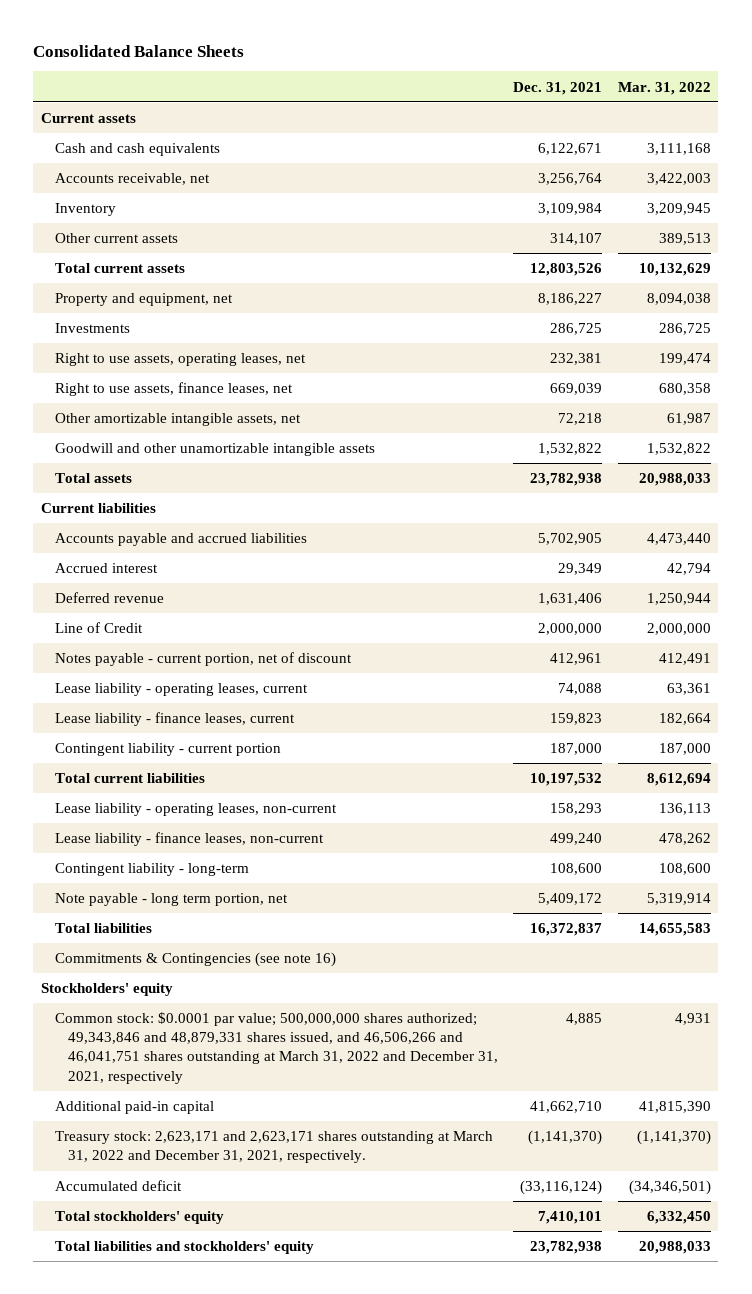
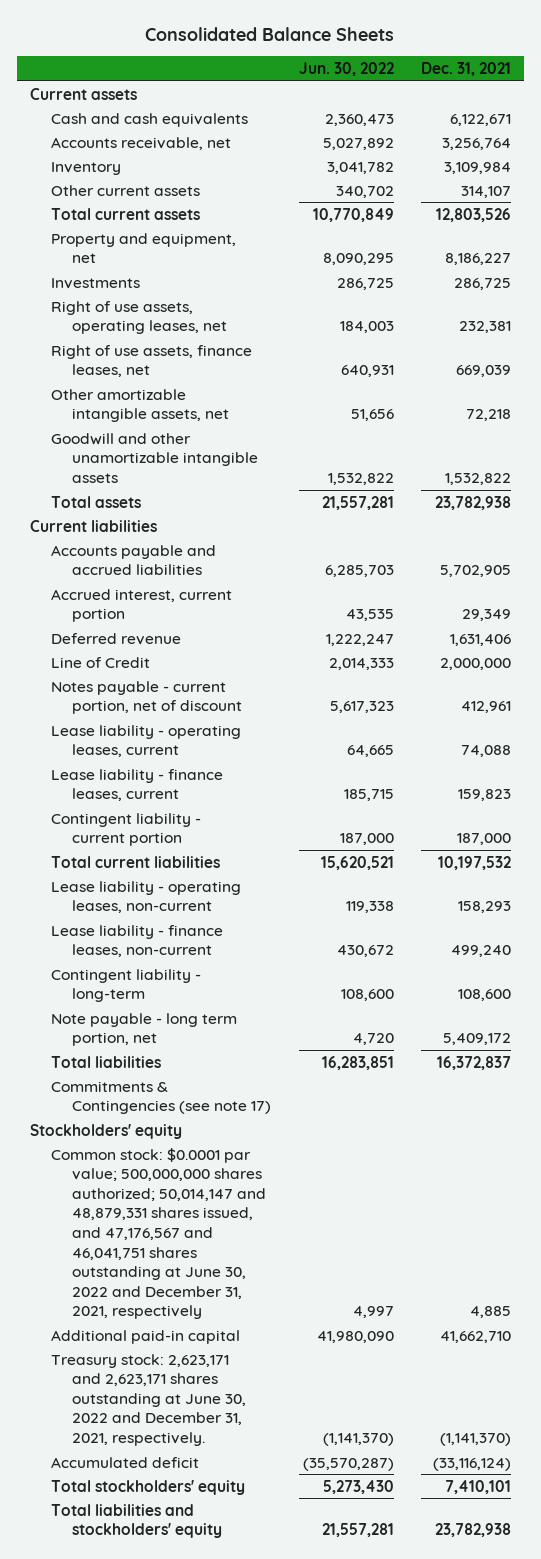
- | Dec. 31, 2021 | Mar. 31, 2022
+ | Jun. 30, 2022 | Dec. 31, 2021
- Right to use assets, operating leases, net | 232,381 | 199,474
- Right to use assets, finance leases, net | 669,039 | 680,358
+ Right of use assets, operating leases, net | 184,003 | 232,381
+ Right of use assets, finance leases, net | 640,931 | 669,039
- Accrued interest | 29,349 | 42,794
+ Accrued interest, current portion | 43,535 | 29,349
- Commitments & Contingencies (see note 16)
+ Commitments & Contingencies (see note 17)
- Common stock: $0.0001 par value; 500,000,000 shares authorized; 49,343,846 and 48,879,331 shares issued, and 46,506,266 and 46,041,751 shares outstanding at March 31, 2022 and December 31, 2021, respectively | 4,885 | 4,931
+ Common stock: $0.0001 par value; 500,000,000 shares authorized; 50,014,147 and 48,879,331 shares issued, and 47,176,567 and 46,041,751 shares outstanding at June 30, 2022 and December 31, 2021, respectively | 4,997 | 4,885
- Treasury stock: 2,623,171 and 2,623,171 shares outstanding at March 31, 2022 and December 31, 2021, respectively. | (1,141,370) | (1,141,370)
+ Treasury stock: 2,623,171 and 2,623,171 shares outstanding at June 30, 2022 and December 31, 2021, respectively. | (1,141,370) | (1,141,370)

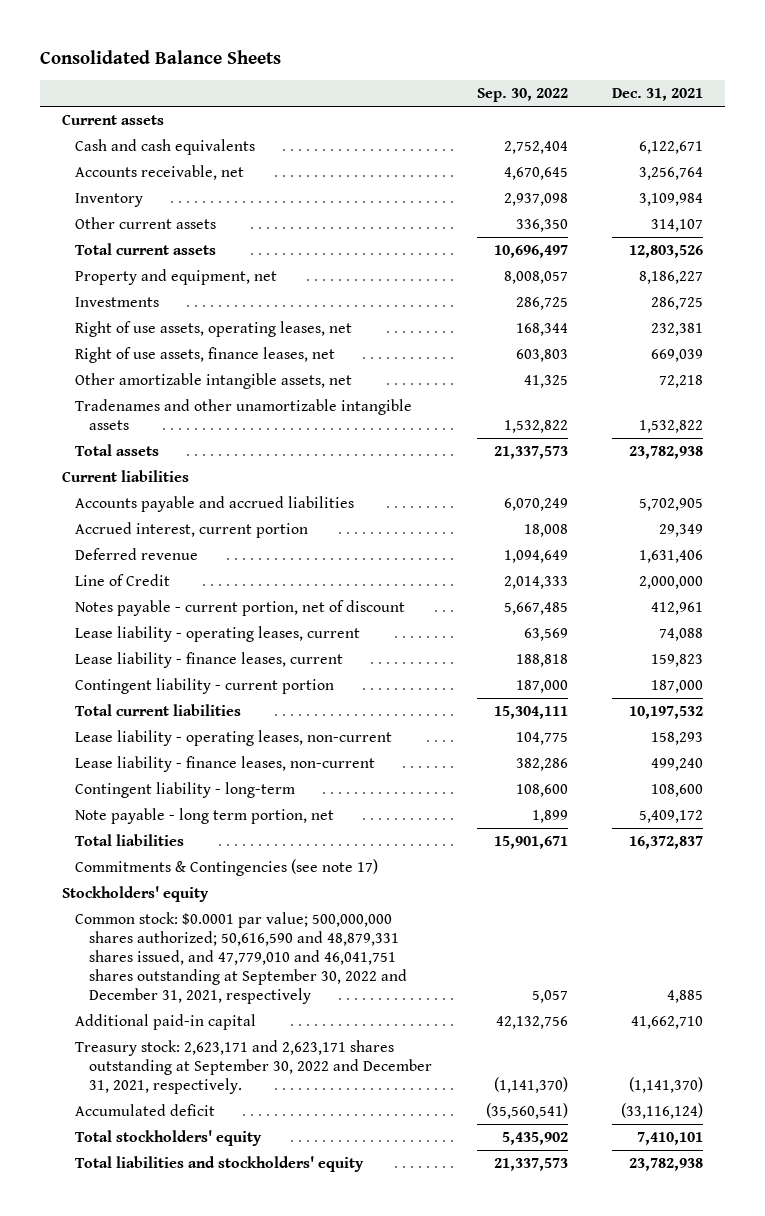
- | Jun. 30, 2022 | Dec. 31, 2021
+ | Sep. 30, 2022 | Dec. 31, 2021
- Goodwill and other unamortizable intangible assets | 1,532,822 | 1,532,822
+ Tradenames and other unamortizable intangible assets | 1,532,822 | 1,532,822
- Common stock: $0.0001 par value; 500,000,000 shares authorized; 50,014,147 and 48,879,331 shares issued, and 47,176,567 and 46,041,751 shares outstanding at June 30, 2022 and December 31, 2021, respectively | 4,997 | 4,885
+ Common stock: $0.0001 par value; 500,000,000 shares authorized; 50,616,590 and 48,879,331 shares issued, and 47,779,010 and 46,041,751 shares outstanding at September 30, 2022 and December 31, 2021, respectively | 5,057 | 4,885
- Treasury stock: 2,623,171 and 2,623,171 shares outstanding at June 30, 2022 and December 31, 2021, respectively. | (1,141,370) | (1,141,370)
+ Treasury stock: 2,623,171 and 2,623,171 shares outstanding at September 30, 2022 and December 31, 2021, respectively. | (1,141,370) | (1,141,370)

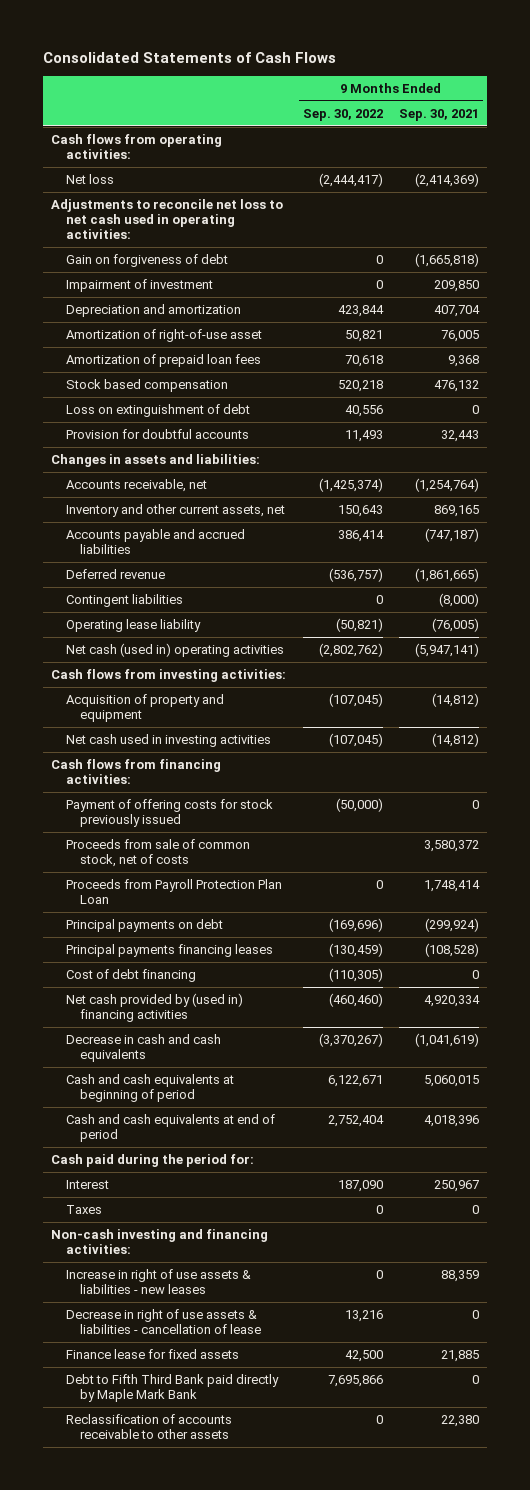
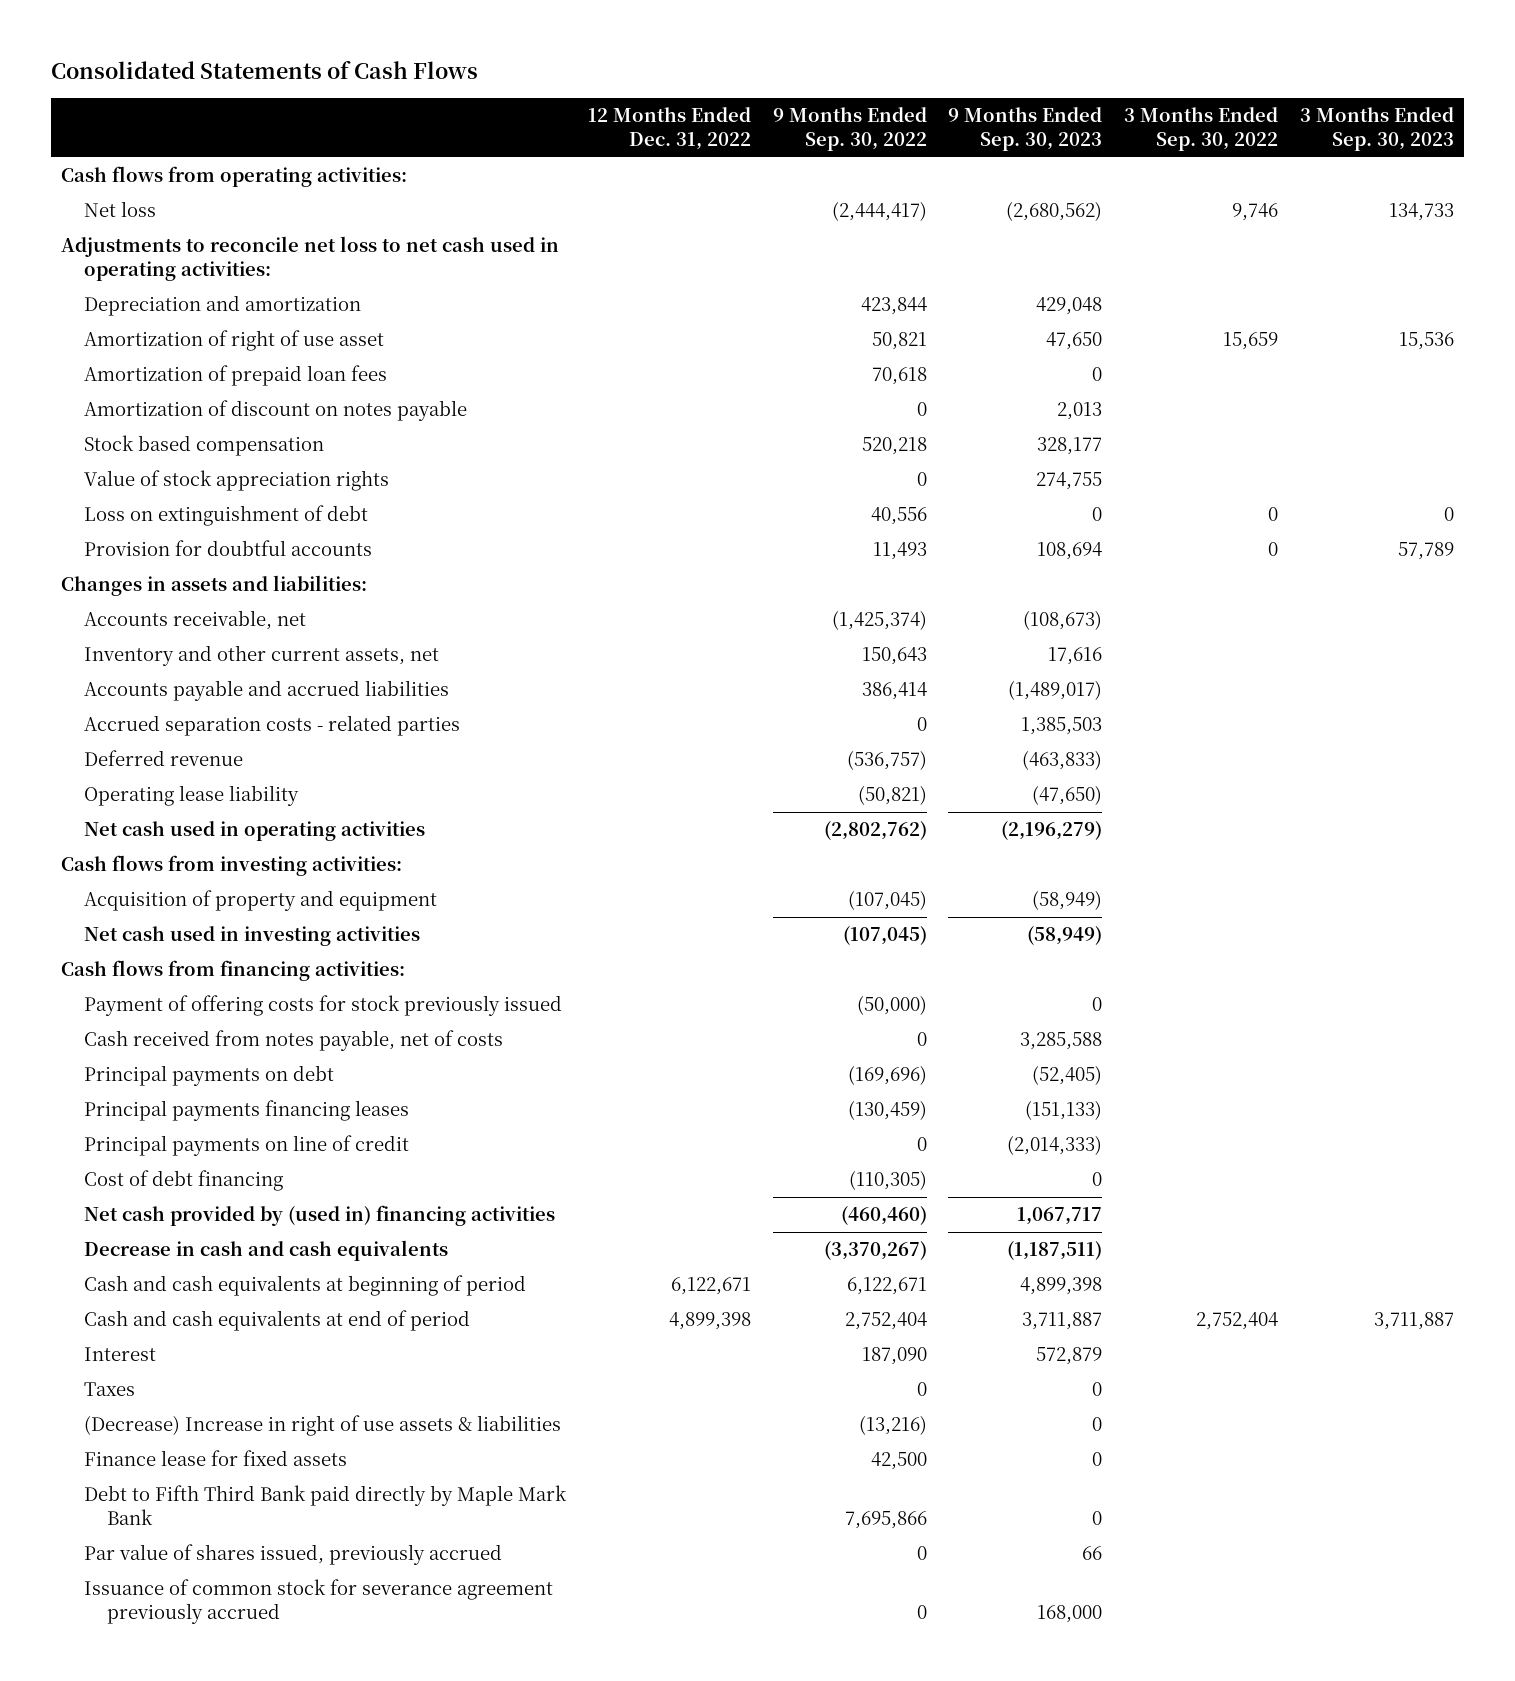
- | 9 Months Ended Sep. 30, 2022 | 9 Months Ended Sep. 30, 2021
+ | 12 Months Ended Dec. 31, 2022 | 9 Months Ended Sep. 30, 2022 | 9 Months Ended Sep. 30, 2023 | 3 Months Ended Sep. 30, 2022 | 3 Months Ended Sep. 30, 2023
- Gain on forgiveness of debt | 0 | (1,665,818)
- Impairment of investment | 0 | 209,850
- Amortization of right-of-use asset | 50,821 | 76,005
+ Amortization of right of use asset | | 50,821 | 47,650 | 15,659 | 15,536
+ Amortization of discount on notes payable | | 0 | 2,013 | |
+ Value of stock appreciation rights | | 0 | 274,755 | |
+ Accrued separation costs - related parties | | 0 | 1,385,503 | |
- Contingent liabilities | 0 | (8,000)
- Net cash (used in) operating activities | (2,802,762) | (5,947,141)
+ Net cash used in operating activities | | (2,802,762) | (2,196,279) | |
- Proceeds from sale of common stock, net of costs | | 3,580,372
- Proceeds from Payroll Protection Plan Loan | 0 | 1,748,414
+ Cash received from notes payable, net of costs | | 0 | 3,285,588 | |
+ Principal payments on line of credit | | 0 | (2,014,333) | |
- Cash paid during the period for:
- Non-cash investing and financing activities:
- Increase in right of use assets & liabilities - new leases | 0 | 88,359
- Decrease in right of use assets & liabilities - cancellation of lease | 13,216 | 0
+ (Decrease) Increase in right of use assets & liabilities | | (13,216) | 0 | |
- Reclassification of accounts receivable to other assets | 0 | 22,380
+ Par value of shares issued, previously accrued | | 0 | 66 | |
+ Issuance of common stock for severance agreement previously accrued | | 0 | 168,000 | |

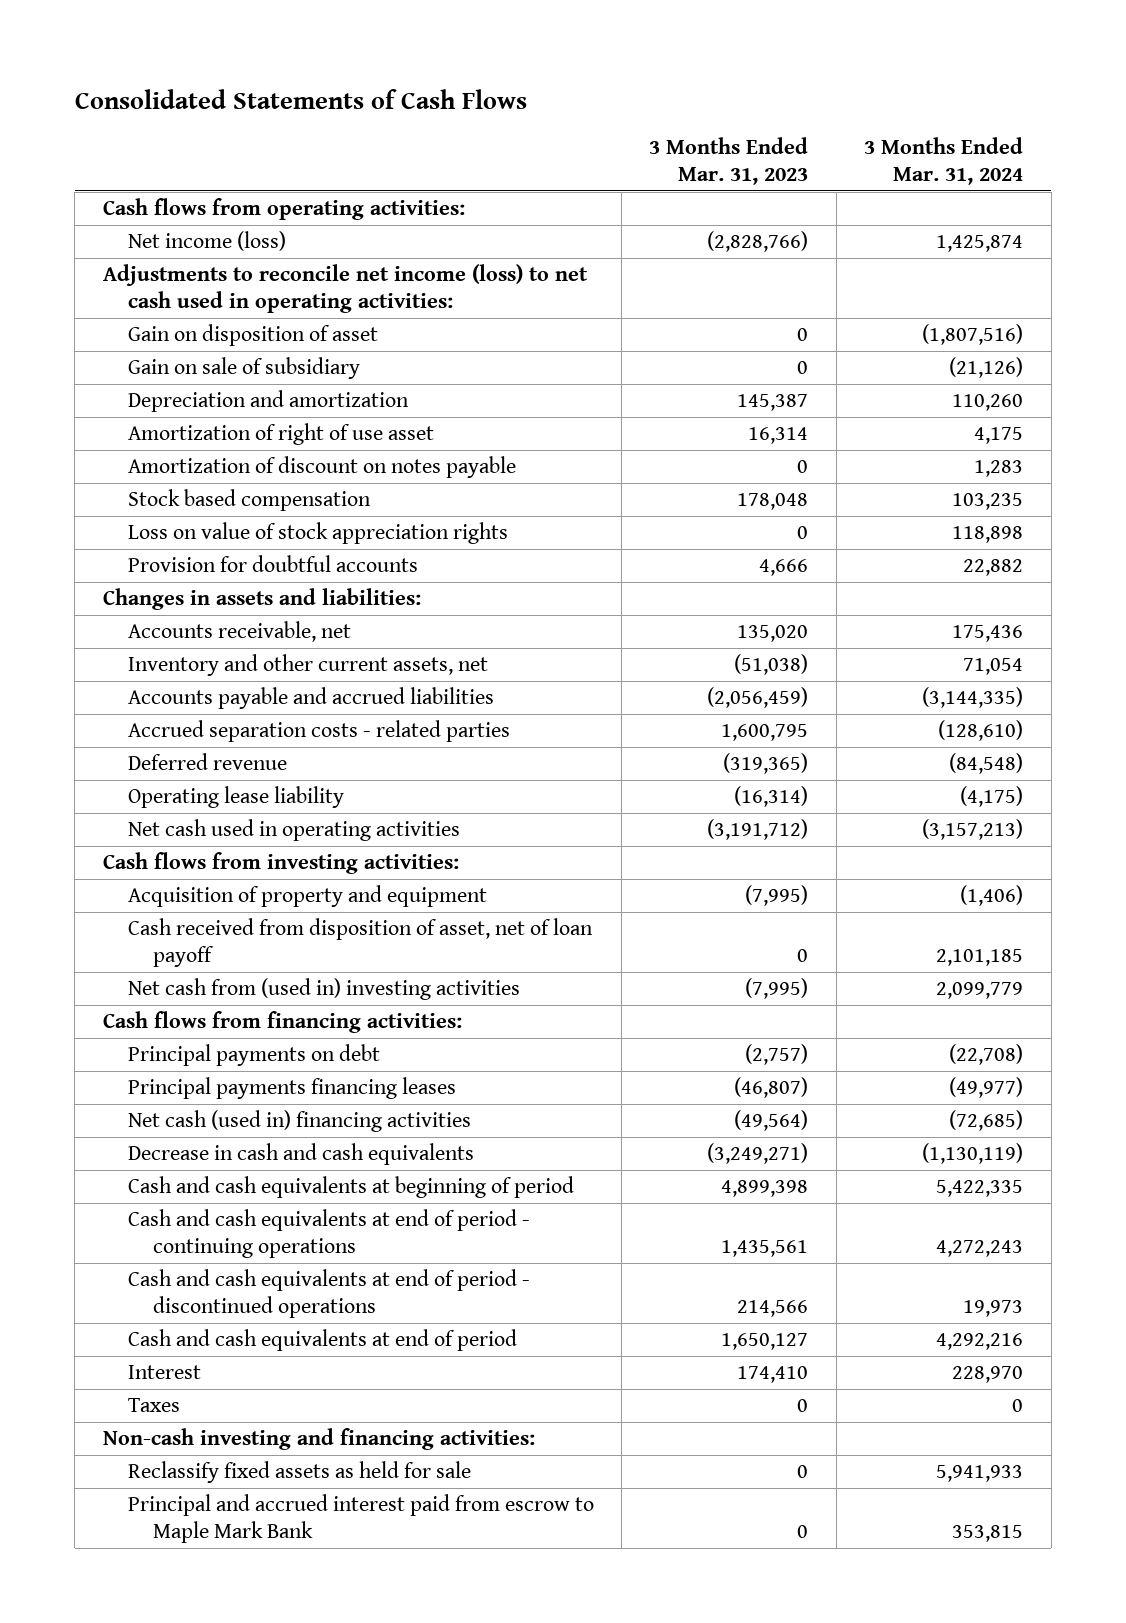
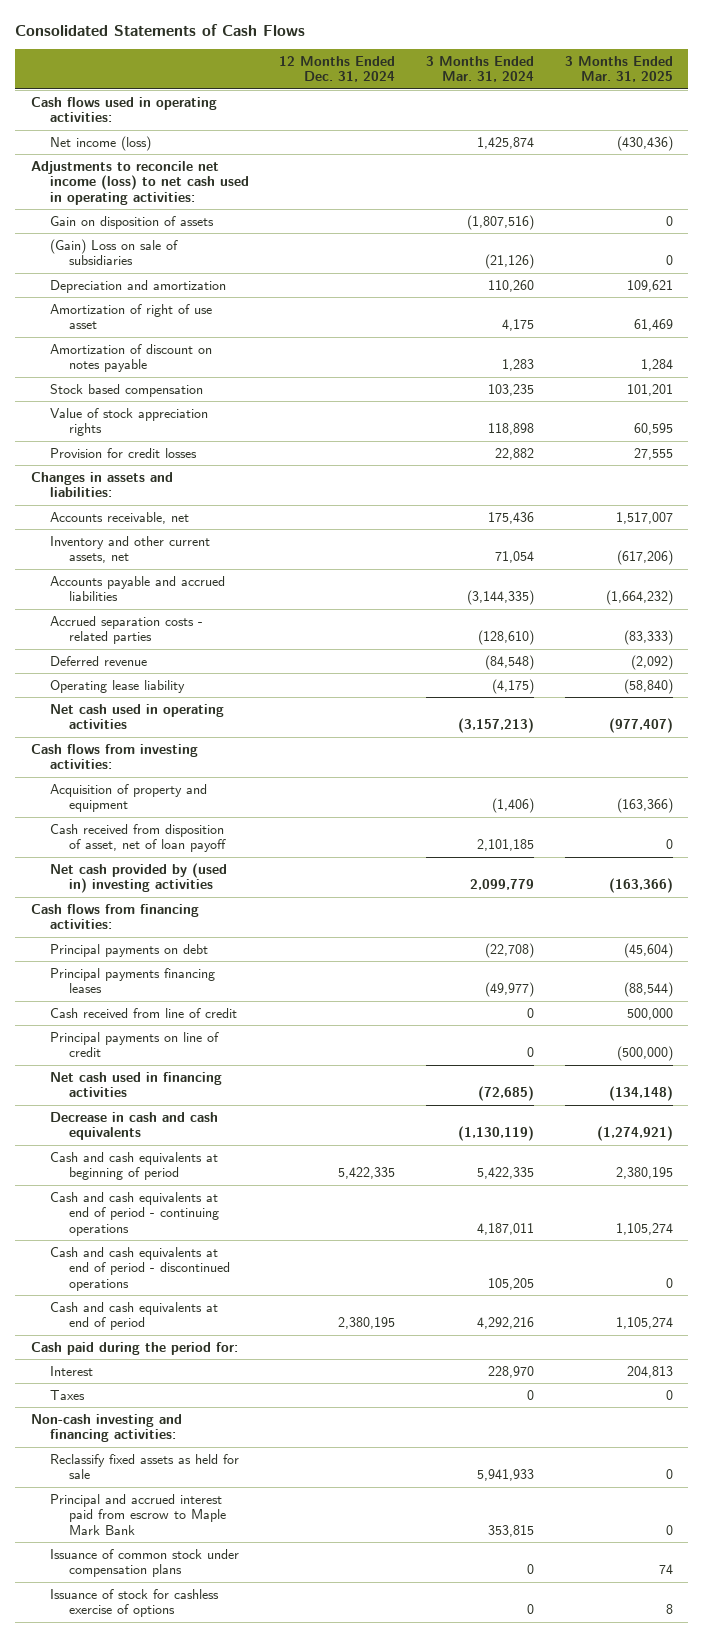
- | 3 Months Ended Mar. 31, 2023 | 3 Months Ended Mar. 31, 2024
+ | 12 Months Ended Dec. 31, 2024 | 3 Months Ended Mar. 31, 2024 | 3 Months Ended Mar. 31, 2025
- Cash flows from operating activities:
+ Cash flows used in operating activities:
- Gain on disposition of asset | 0 | (1,807,516)
- Gain on sale of subsidiary | 0 | (21,126)
+ Gain on disposition of assets | | (1,807,516) | 0
+ (Gain) Loss on sale of subsidiaries | | (21,126) | 0
- Loss on value of stock appreciation rights | 0 | 118,898
- Provision for doubtful accounts | 4,666 | 22,882
+ Value of stock appreciation rights | | 118,898 | 60,595
+ Provision for credit losses | | 22,882 | 27,555
- Net cash from (used in) investing activities | (7,995) | 2,099,779
+ Net cash provided by (used in) investing activities | | 2,099,779 | (163,366)
- Net cash (used in) financing activities | (49,564) | (72,685)
+ Cash received from line of credit | | 0 | 500,000
+ Principal payments on line of credit | | 0 | (500,000)
+ Net cash used in financing activities | | (72,685) | (134,148)
- Cash and cash equivalents at end of period - continuing operations | 1,435,561 | 4,272,243
- Cash and cash equivalents at end of period - discontinued operations | 214,566 | 19,973
+ Cash and cash equivalents at end of period - continuing operations | | 4,187,011 | 1,105,274
+ Cash and cash equivalents at end of period - discontinued operations | | 105,205 | 0
+ Cash paid during the period for:
+ Issuance of common stock under compensation plans | | 0 | 74
+ Issuance of stock for cashless exercise of options | | 0 | 8

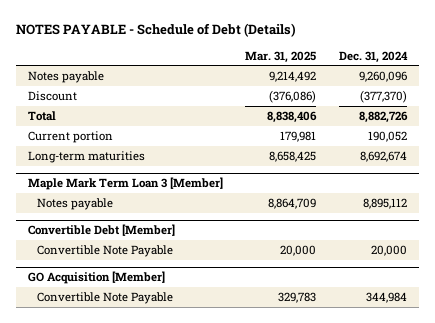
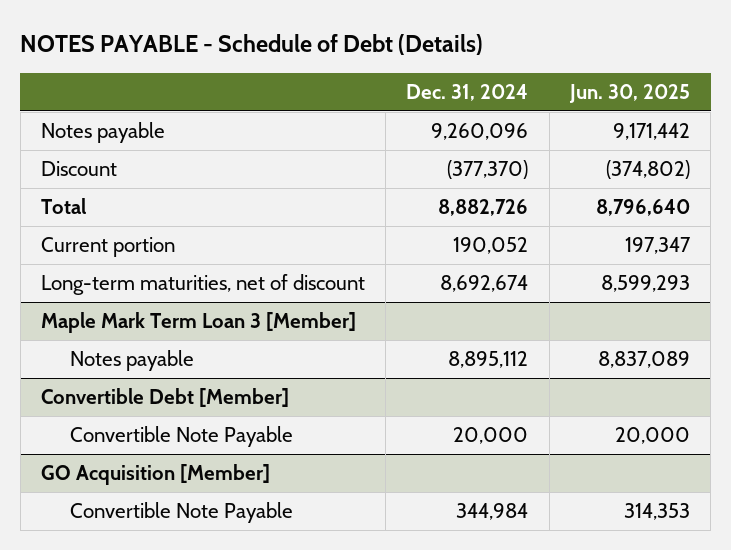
- | Mar. 31, 2025 | Dec. 31, 2024
+ | Dec. 31, 2024 | Jun. 30, 2025
- Long-term maturities | 8,658,425 | 8,692,674
+ Long-term maturities, net of discount | 8,692,674 | 8,599,293

